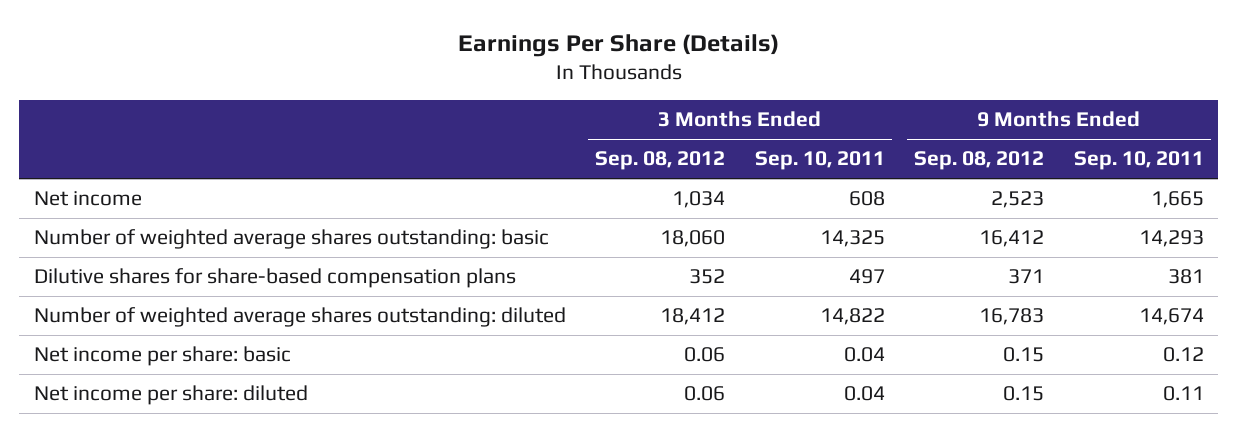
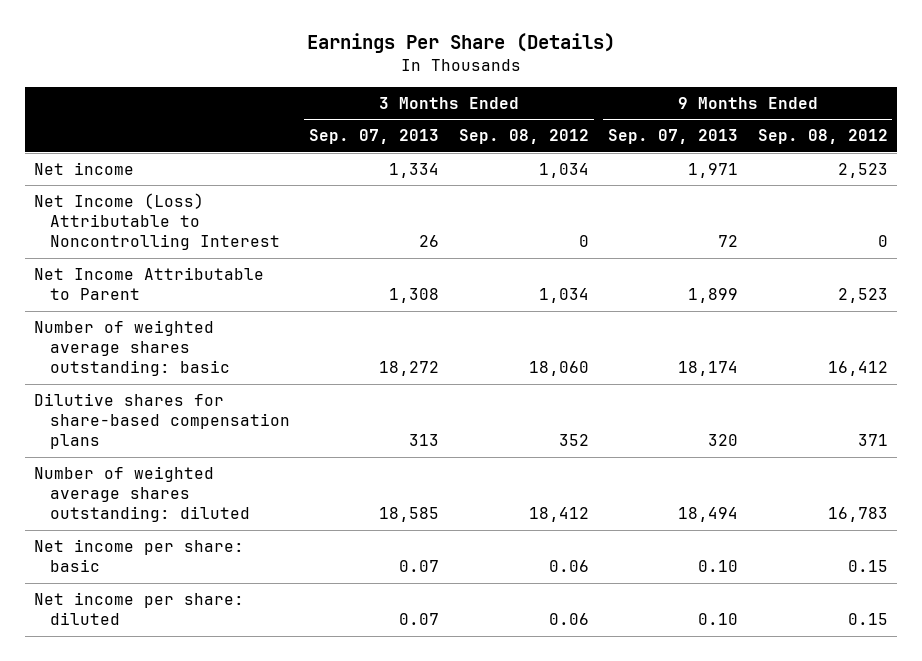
- | 3 Months Ended Sep. 08, 2012 | 3 Months Ended Sep. 10, 2011 | 9 Months Ended Sep. 08, 2012 | 9 Months Ended Sep. 10, 2011
+ | 3 Months Ended Sep. 07, 2013 | 3 Months Ended Sep. 08, 2012 | 9 Months Ended Sep. 07, 2013 | 9 Months Ended Sep. 08, 2012
+ Net Income (Loss) Attributable to Noncontrolling Interest | 26 | 0 | 72 | 0
+ Net Income Attributable to Parent | 1,308 | 1,034 | 1,899 | 2,523

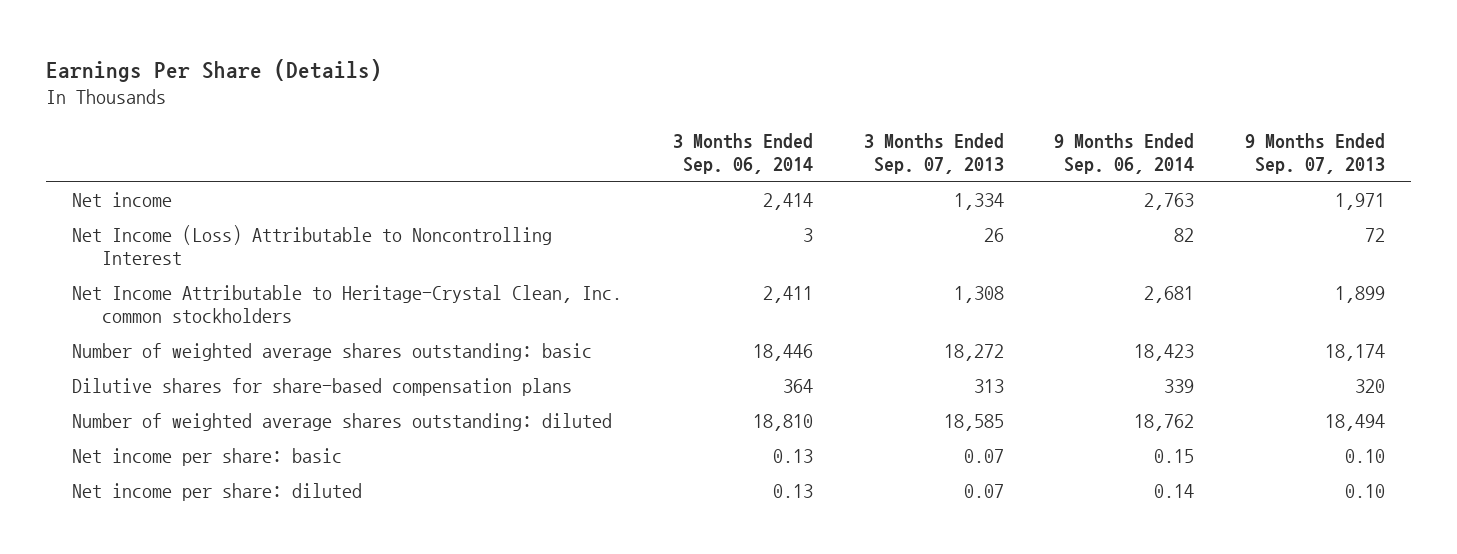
- | 3 Months Ended Sep. 07, 2013 | 3 Months Ended Sep. 08, 2012 | 9 Months Ended Sep. 07, 2013 | 9 Months Ended Sep. 08, 2012
+ | 3 Months Ended Sep. 06, 2014 | 3 Months Ended Sep. 07, 2013 | 9 Months Ended Sep. 06, 2014 | 9 Months Ended Sep. 07, 2013
- Net Income Attributable to Parent | 1,308 | 1,034 | 1,899 | 2,523
+ Net Income Attributable to Heritage-Crystal Clean, Inc. common stockholders | 2,411 | 1,308 | 2,681 | 1,899

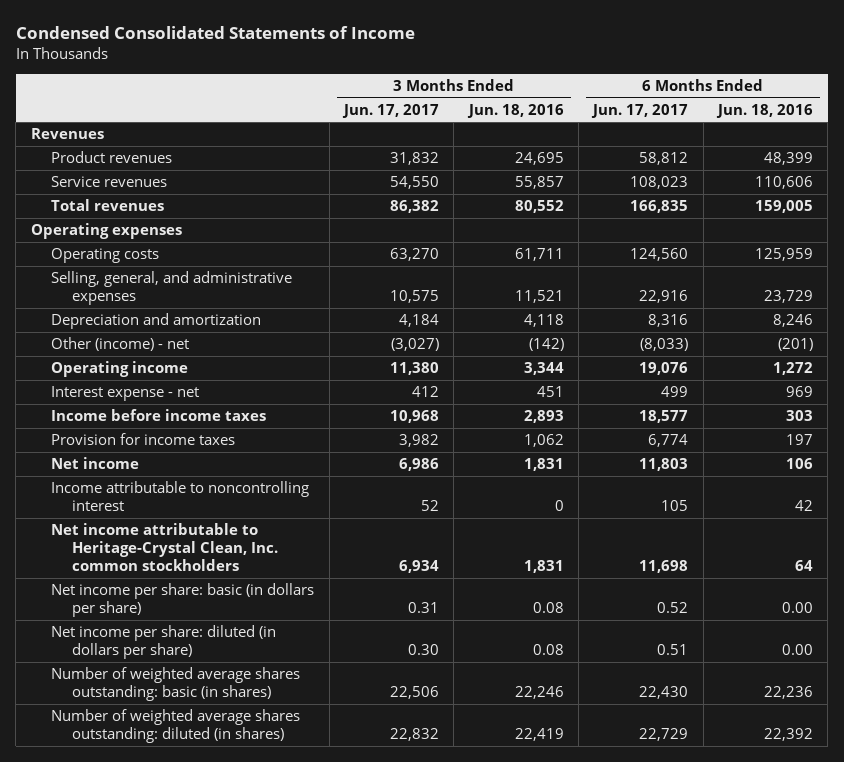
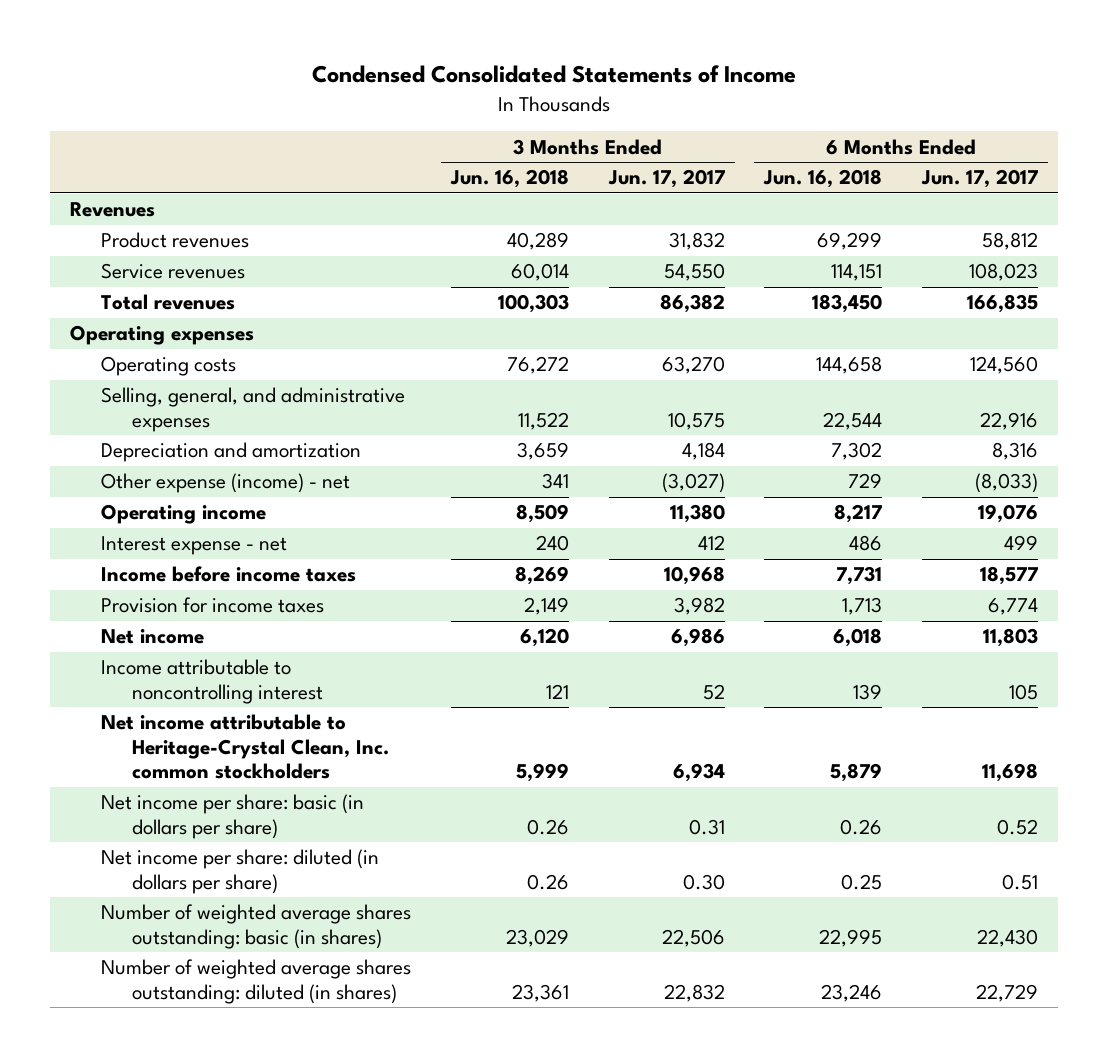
- | 3 Months Ended Jun. 17, 2017 | 3 Months Ended Jun. 18, 2016 | 6 Months Ended Jun. 17, 2017 | 6 Months Ended Jun. 18, 2016
+ | 3 Months Ended Jun. 16, 2018 | 3 Months Ended Jun. 17, 2017 | 6 Months Ended Jun. 16, 2018 | 6 Months Ended Jun. 17, 2017
- Other (income) - net | (3,027) | (142) | (8,033) | (201)
+ Other expense (income) - net | 341 | (3,027) | 729 | (8,033)

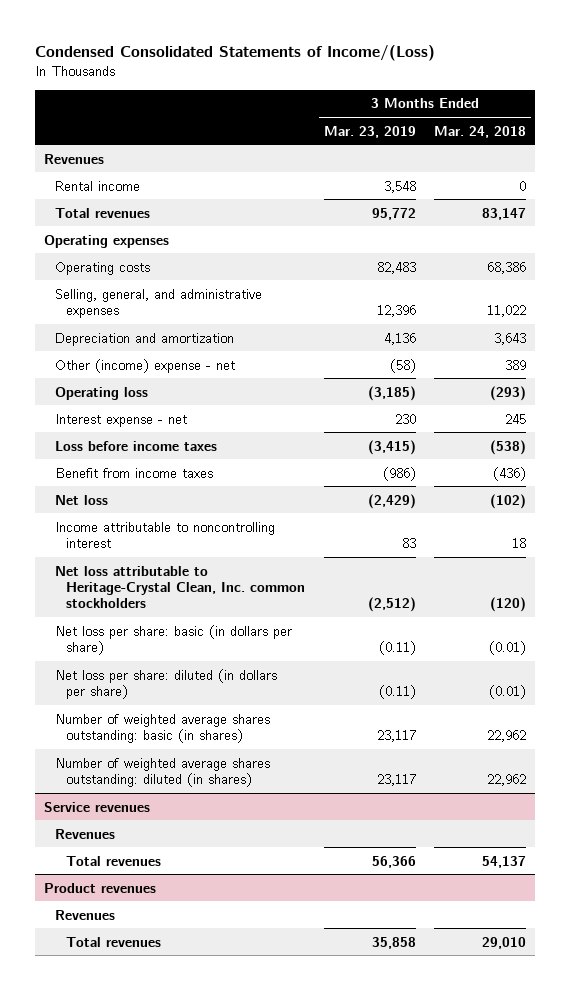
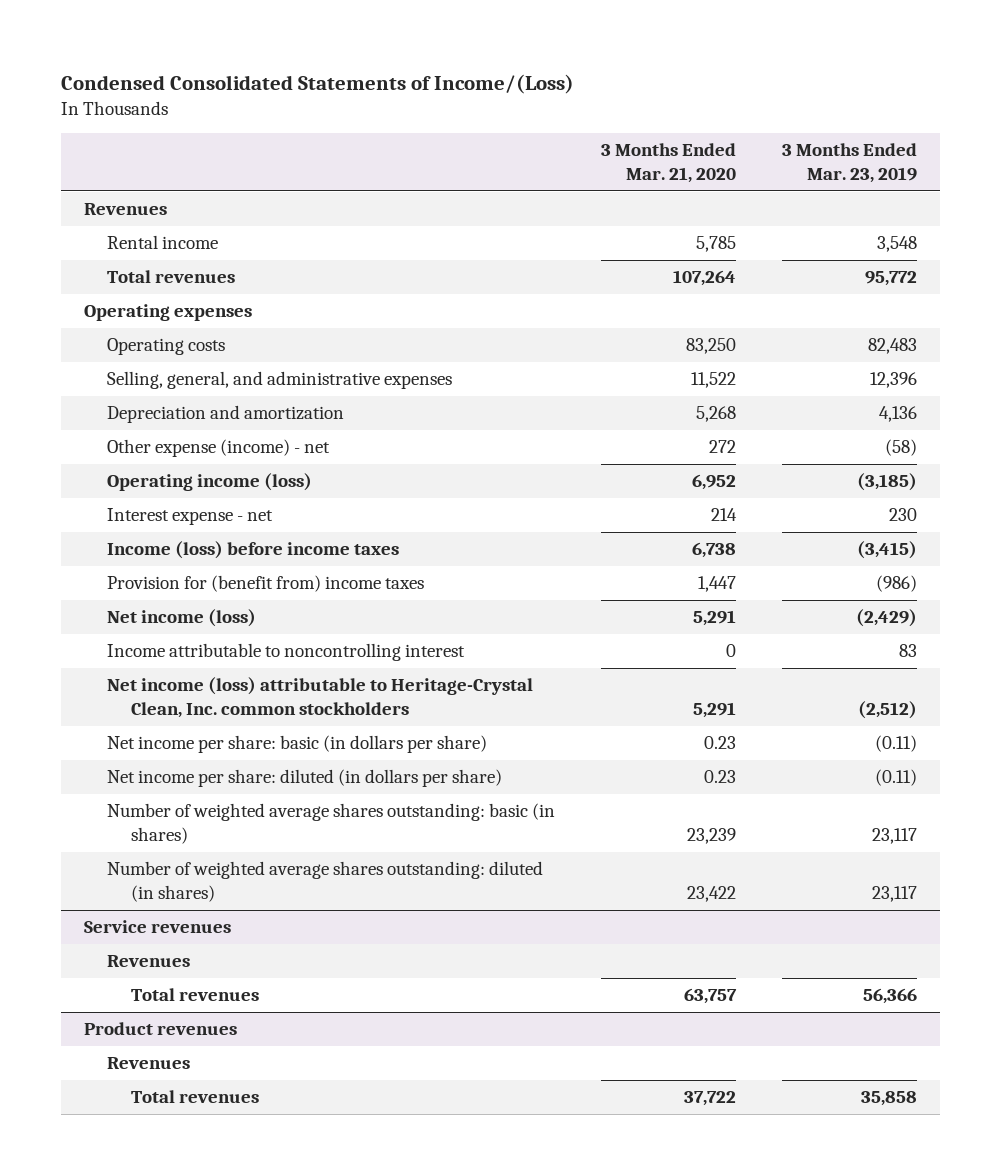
- | 3 Months Ended Mar. 23, 2019 | 3 Months Ended Mar. 24, 2018
+ | 3 Months Ended Mar. 21, 2020 | 3 Months Ended Mar. 23, 2019
- Other (income) expense - net | (58) | 389
- Operating loss | (3,185) | (293)
+ Other expense (income) - net | 272 | (58)
+ Operating income (loss) | 6,952 | (3,185)
- Loss before income taxes | (3,415) | (538)
- Benefit from income taxes | (986) | (436)
- Net loss | (2,429) | (102)
+ Income (loss) before income taxes | 6,738 | (3,415)
+ Provision for (benefit from) income taxes | 1,447 | (986)
+ Net income (loss) | 5,291 | (2,429)
- Net loss attributable to Heritage-Crystal Clean, Inc. common stockholders | (2,512) | (120)
- Net loss per share: basic (in dollars per share) | (0.11) | (0.01)
- Net loss per share: diluted (in dollars per share) | (0.11) | (0.01)
+ Net income (loss) attributable to Heritage-Crystal Clean, Inc. common stockholders | 5,291 | (2,512)
+ Net income per share: basic (in dollars per share) | 0.23 | (0.11)
+ Net income per share: diluted (in dollars per share) | 0.23 | (0.11)

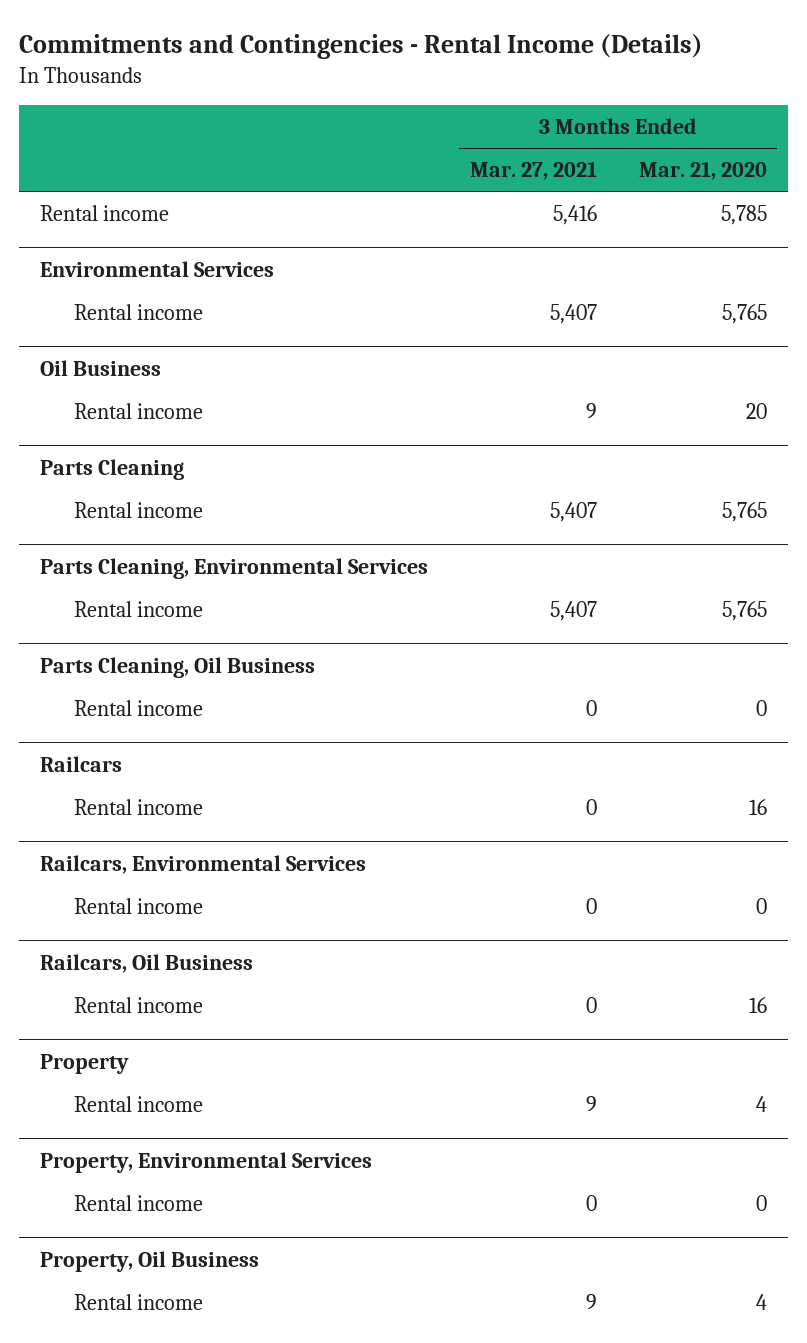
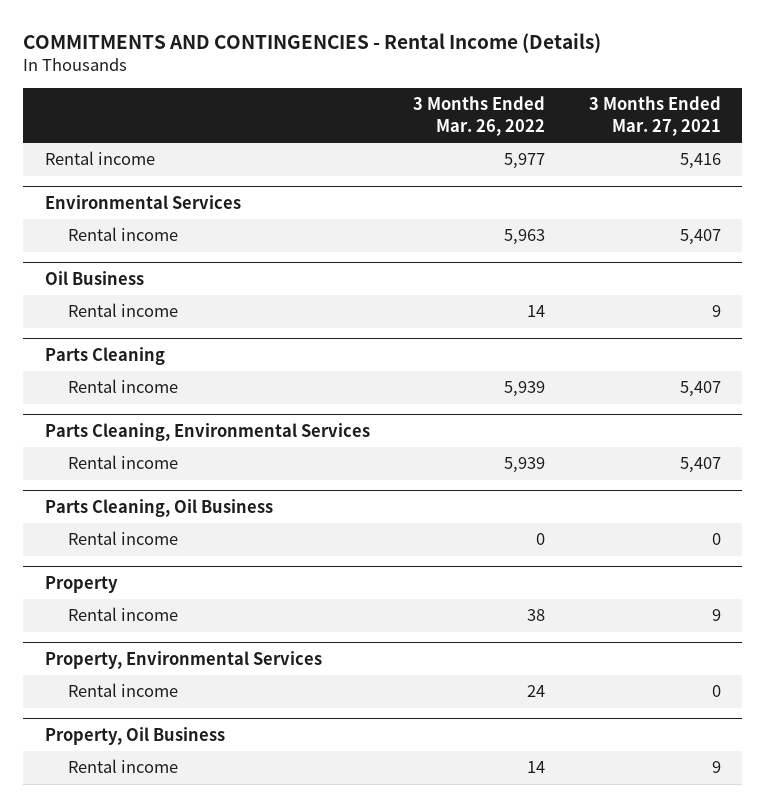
- Commitments and Contingencies - Rental Income (Details)
+ COMMITMENTS AND CONTINGENCIES - Rental Income (Details)
- | 3 Months Ended Mar. 27, 2021 | 3 Months Ended Mar. 21, 2020
+ | 3 Months Ended Mar. 26, 2022 | 3 Months Ended Mar. 27, 2021
- Railcars
- Rental income | 0 | 16
- Railcars, Environmental Services
- Rental income | 0 | 0
- Railcars, Oil Business
- Rental income | 0 | 16

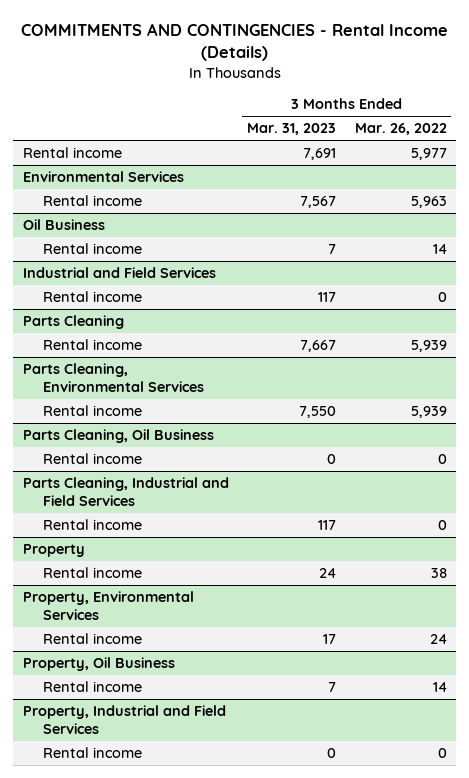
- | 3 Months Ended Mar. 26, 2022 | 3 Months Ended Mar. 27, 2021
+ | 3 Months Ended Mar. 31, 2023 | 3 Months Ended Mar. 26, 2022
+ Industrial and Field Services
+ Rental income | 117 | 0
+ Parts Cleaning, Industrial and Field Services
+ Rental income | 117 | 0
+ Property, Industrial and Field Services
+ Rental income | 0 | 0

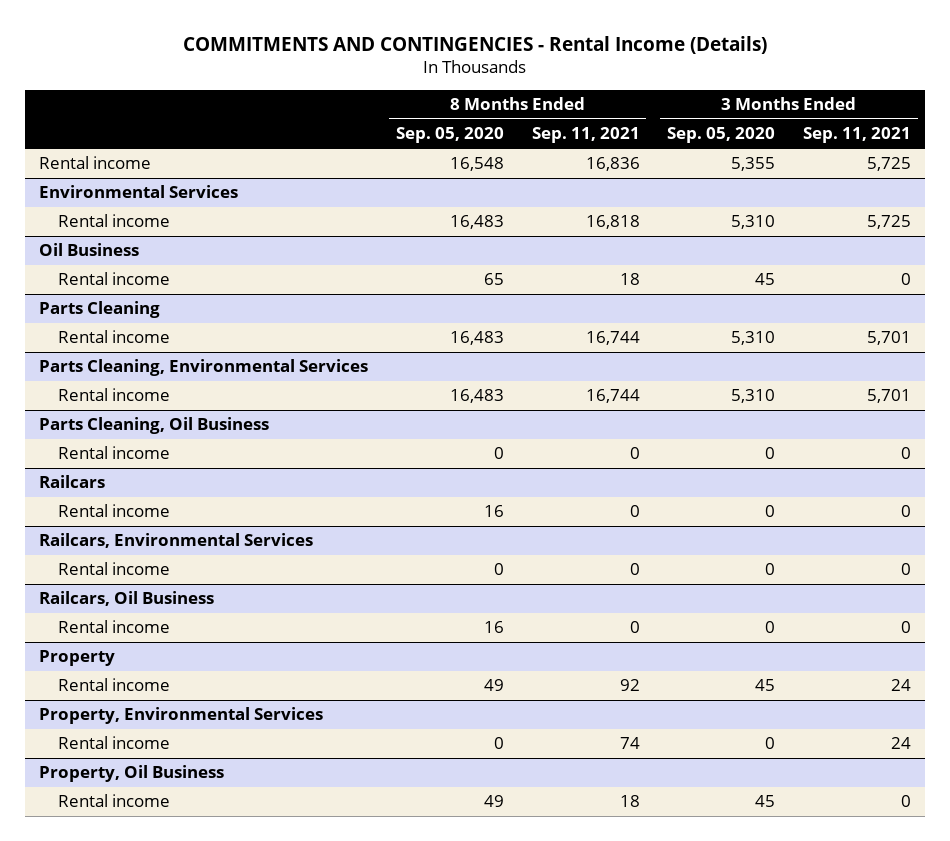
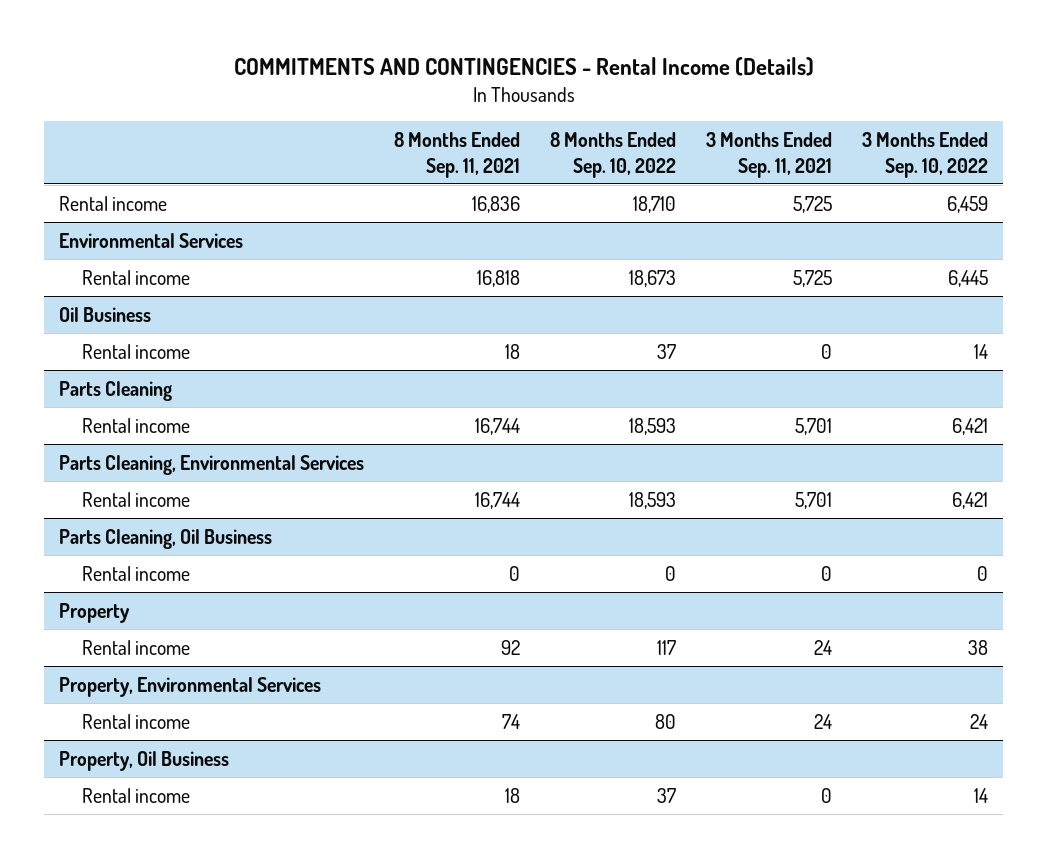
- | 8 Months Ended Sep. 05, 2020 | 8 Months Ended Sep. 11, 2021 | 3 Months Ended Sep. 05, 2020 | 3 Months Ended Sep. 11, 2021
+ | 8 Months Ended Sep. 11, 2021 | 8 Months Ended Sep. 10, 2022 | 3 Months Ended Sep. 11, 2021 | 3 Months Ended Sep. 10, 2022
- Railcars
- Rental income | 16 | 0 | 0 | 0
- Railcars, Environmental Services
- Rental income | 0 | 0 | 0 | 0
- Railcars, Oil Business
- Rental income | 16 | 0 | 0 | 0

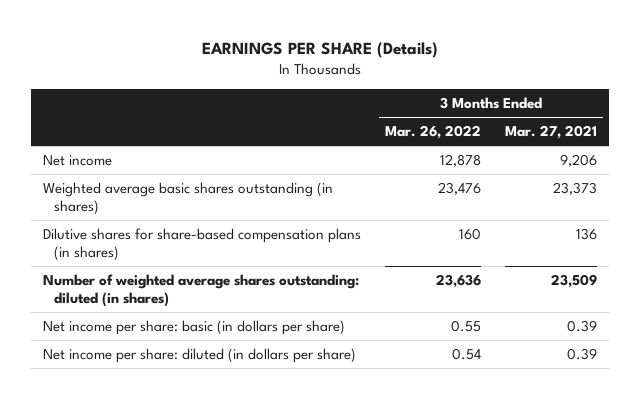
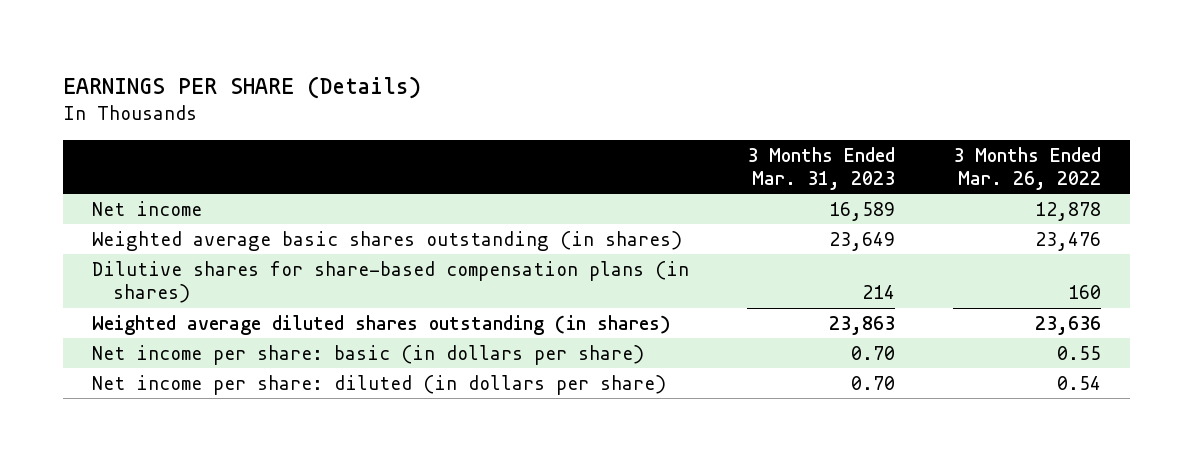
- | 3 Months Ended Mar. 26, 2022 | 3 Months Ended Mar. 27, 2021
+ | 3 Months Ended Mar. 31, 2023 | 3 Months Ended Mar. 26, 2022
- Number of weighted average shares outstanding: diluted (in shares) | 23,636 | 23,509
+ Weighted average diluted shares outstanding (in shares) | 23,863 | 23,636

